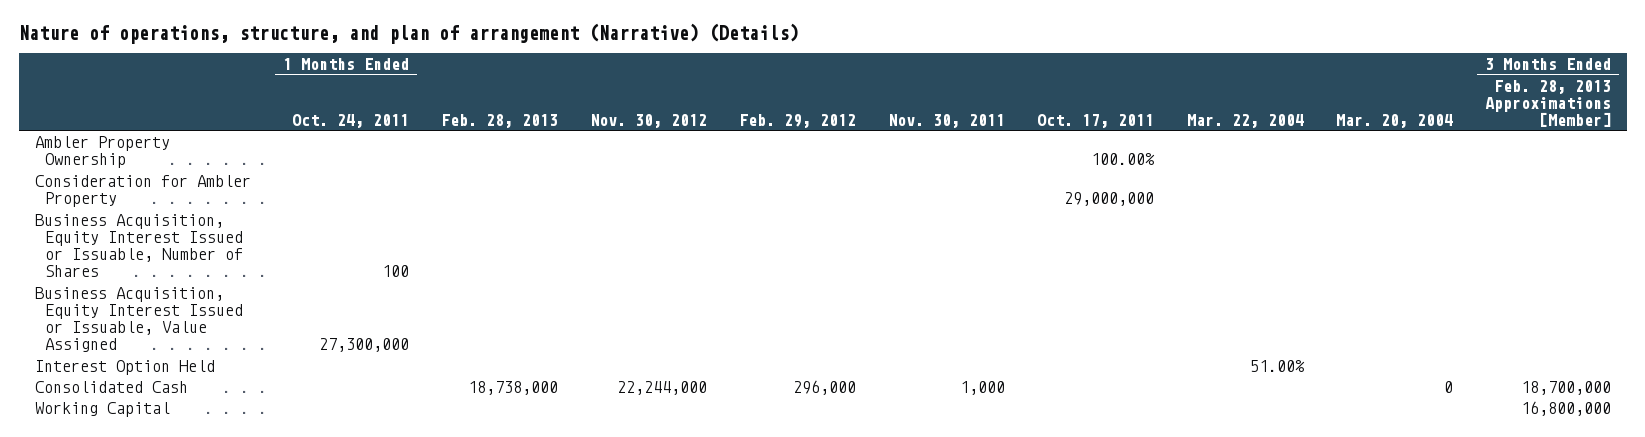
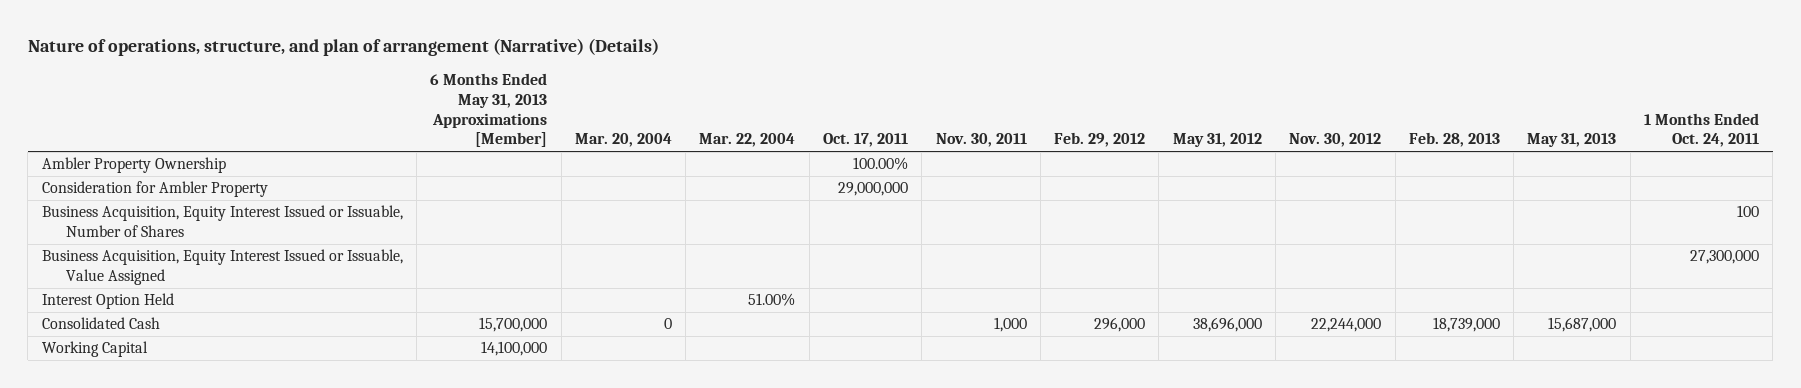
- | 1 Months Ended Oct. 24, 2011 | Feb. 28, 2013 | Nov. 30, 2012 | Feb. 29, 2012 | Nov. 30, 2011 | Oct. 17, 2011 | Mar. 22, 2004 | Mar. 20, 2004 | 3 Months Ended Feb. 28, 2013 Approximations [Member]
+ | 6 Months Ended May 31, 2013 Approximations [Member] | Mar. 20, 2004 | Mar. 22, 2004 | Oct. 17, 2011 | Nov. 30, 2011 | Feb. 29, 2012 | May 31, 2012 | Nov. 30, 2012 | Feb. 28, 2013 | May 31, 2013 | 1 Months Ended Oct. 24, 2011
- Consolidated Cash | | 18,738,000 | 22,244,000 | 296,000 | 1,000 | | | 0 | 18,700,000
+ Consolidated Cash | 15,700,000 | 0 | | | 1,000 | 296,000 | 38,696,000 | 22,244,000 | 18,739,000 | 15,687,000 |

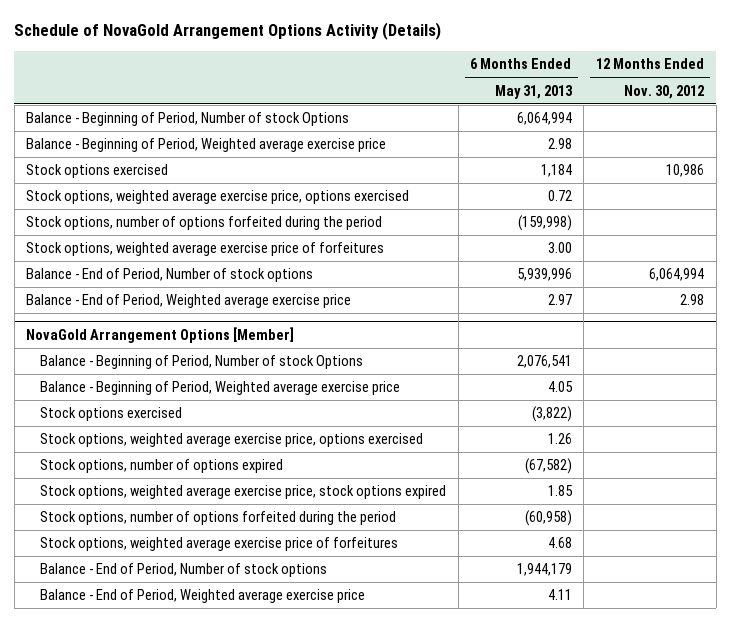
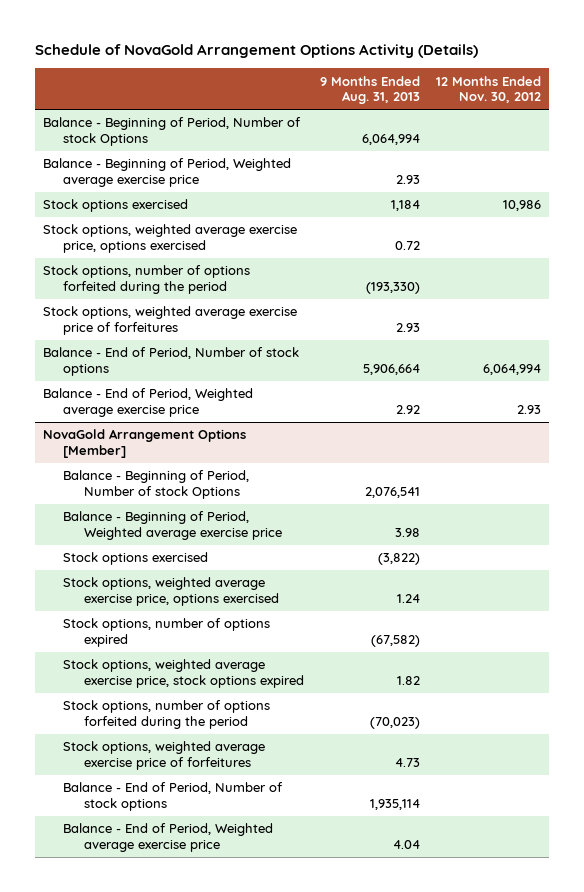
- | 6 Months Ended May 31, 2013 | 12 Months Ended Nov. 30, 2012
+ | 9 Months Ended Aug. 31, 2013 | 12 Months Ended Nov. 30, 2012
- Balance - End of Period, Weighted average exercise price | 2.97 | 2.98
+ Balance - End of Period, Weighted average exercise price | 2.92 | 2.93

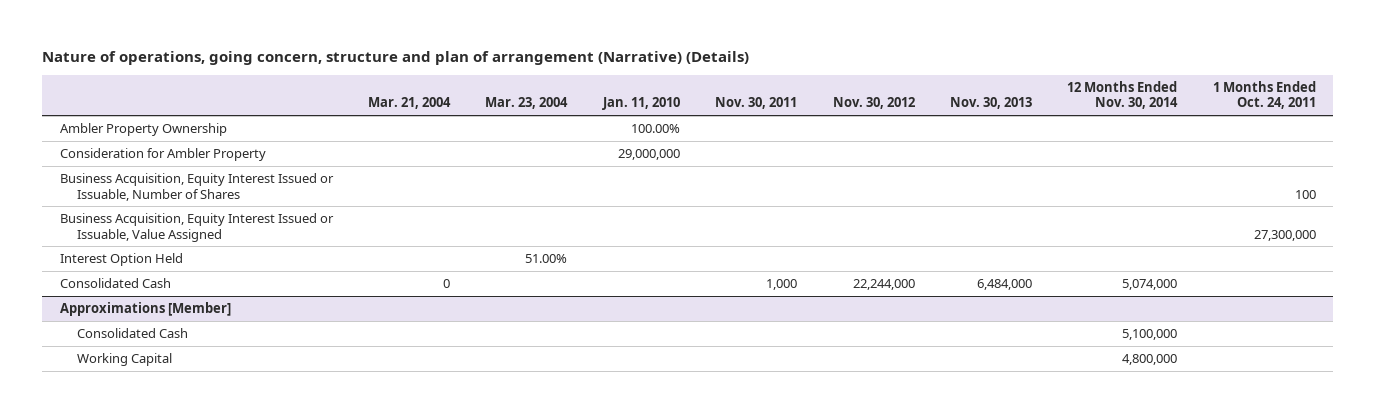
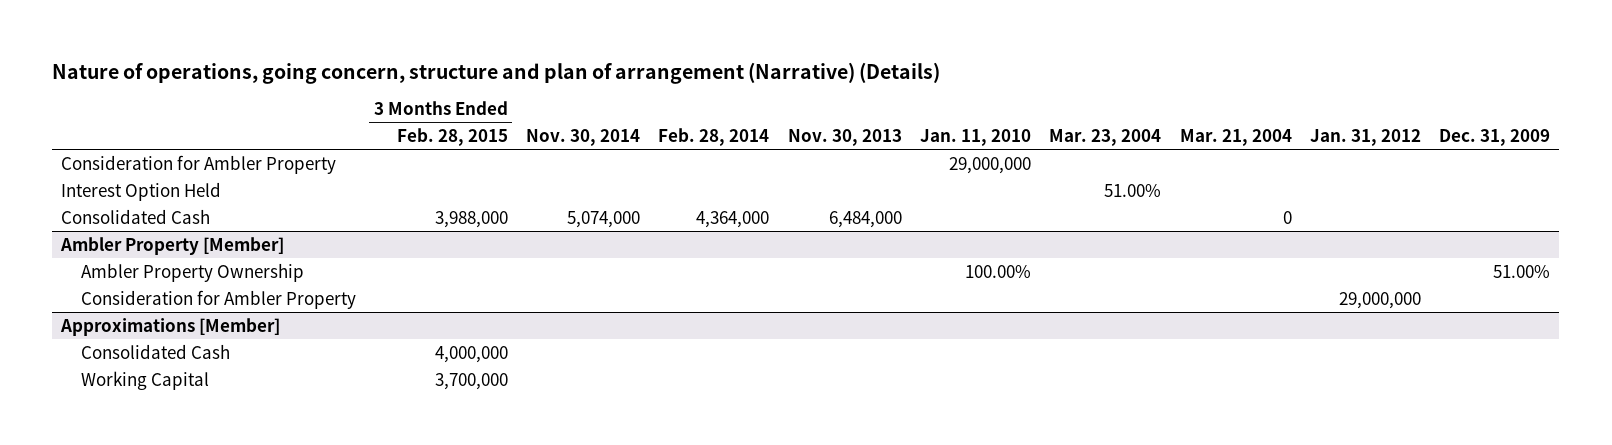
- | Mar. 21, 2004 | Mar. 23, 2004 | Jan. 11, 2010 | Nov. 30, 2011 | Nov. 30, 2012 | Nov. 30, 2013 | 12 Months Ended Nov. 30, 2014 | 1 Months Ended Oct. 24, 2011
+ | 3 Months Ended Feb. 28, 2015 | Nov. 30, 2014 | Feb. 28, 2014 | Nov. 30, 2013 | Jan. 11, 2010 | Mar. 23, 2004 | Mar. 21, 2004 | Jan. 31, 2012 | Dec. 31, 2009
- Ambler Property Ownership | | | 100.00% | | | | |
- Business Acquisition, Equity Interest Issued or Issuable, Number of Shares | | | | | | | | 100
- Business Acquisition, Equity Interest Issued or Issuable, Value Assigned | | | | | | | | 27,300,000
+ Ambler Property [Member]
+ Ambler Property Ownership | | | | | 100.00% | | | | 51.00%
+ Consideration for Ambler Property | | | | | | | | 29,000,000 |

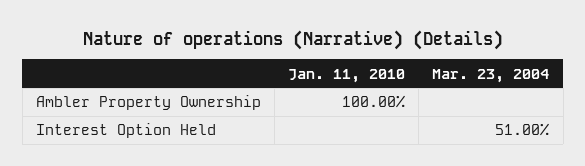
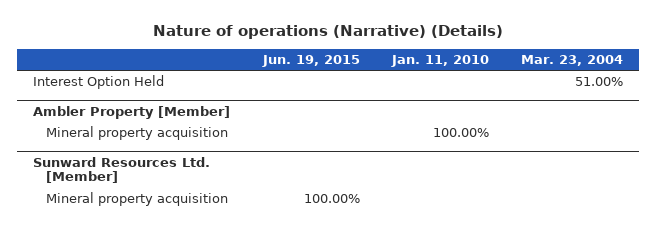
- | Jan. 11, 2010 | Mar. 23, 2004
+ | Jun. 19, 2015 | Jan. 11, 2010 | Mar. 23, 2004
- Ambler Property Ownership | 100.00% |
+ Ambler Property [Member]
+ Mineral property acquisition | | 100.00% |
+ Sunward Resources Ltd. [Member]
+ Mineral property acquisition | 100.00% | |

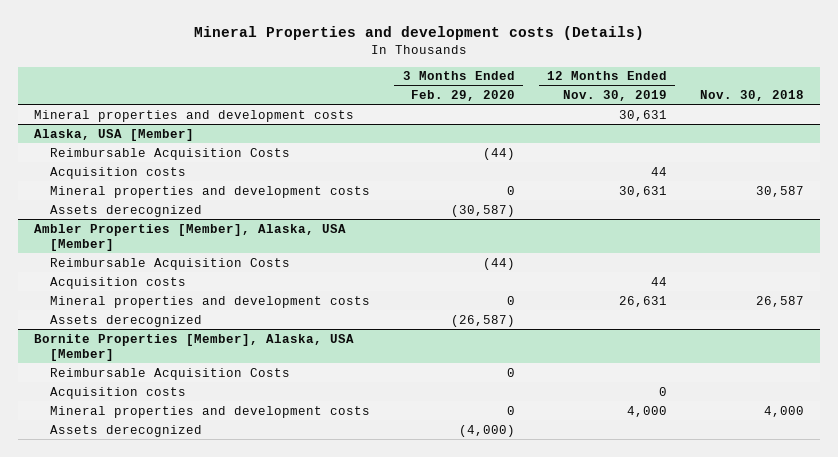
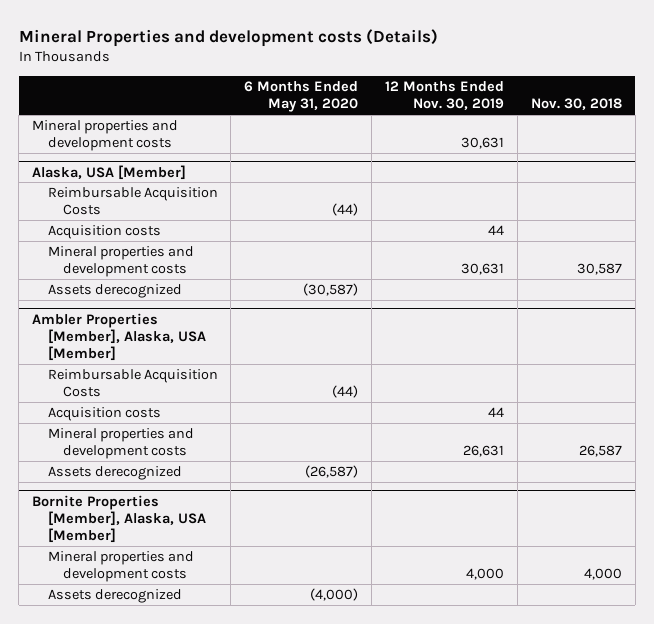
- | 3 Months Ended Feb. 29, 2020 | 12 Months Ended Nov. 30, 2019 | Nov. 30, 2018
+ | 6 Months Ended May 31, 2020 | 12 Months Ended Nov. 30, 2019 | Nov. 30, 2018
@ Bornite Properties [Member], Alaska, USA [Member]
- Reimbursable Acquisition Costs | 0 | |
- Acquisition costs | | 0 |

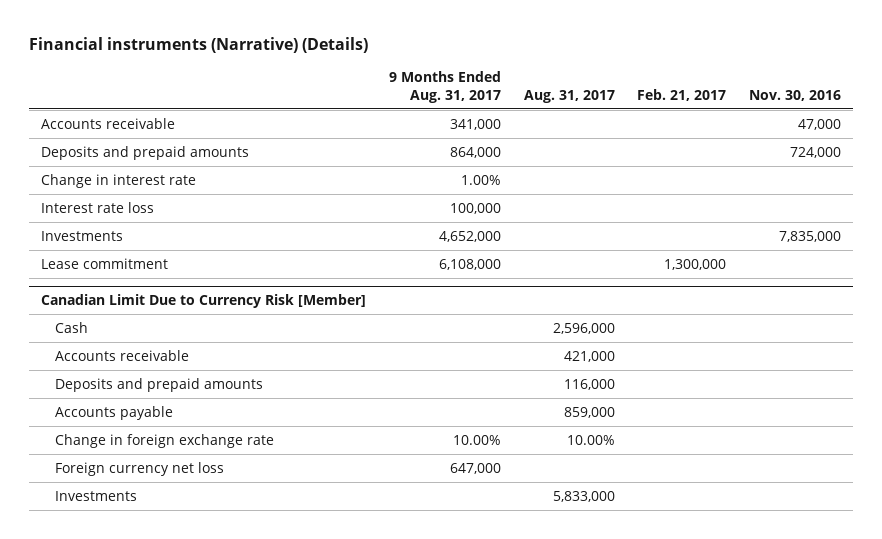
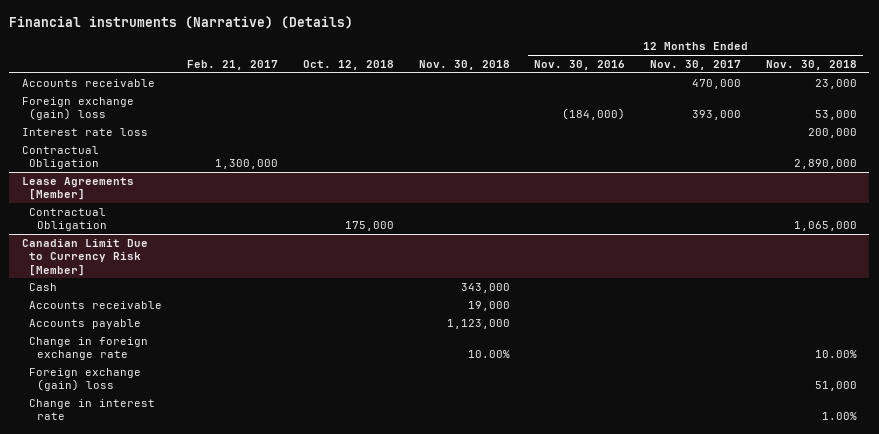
- | 9 Months Ended Aug. 31, 2017 | Aug. 31, 2017 | Feb. 21, 2017 | Nov. 30, 2016
+ | Feb. 21, 2017 | Oct. 12, 2018 | Nov. 30, 2018 | 12 Months Ended Nov. 30, 2016 | 12 Months Ended Nov. 30, 2017 | 12 Months Ended Nov. 30, 2018
- Deposits and prepaid amounts | 864,000 | | | 724,000
- Change in interest rate | 1.00% | | |
+ Foreign exchange (gain) loss | | | | (184,000) | 393,000 | 53,000
- Investments | 4,652,000 | | | 7,835,000
- Lease commitment | 6,108,000 | | 1,300,000 |
+ Contractual Obligation | 1,300,000 | | | | | 2,890,000
+ Lease Agreements [Member]
+ Contractual Obligation | | 175,000 | | | | 1,065,000
@ Canadian Limit Due to Currency Risk [Member]
- Deposits and prepaid amounts | | 116,000 | |
- Foreign currency net loss | 647,000 | | |
- Investments | | 5,833,000 | |
+ Foreign exchange (gain) loss | | | | | | 51,000
+ Change in interest rate | | | | | | 1.00%

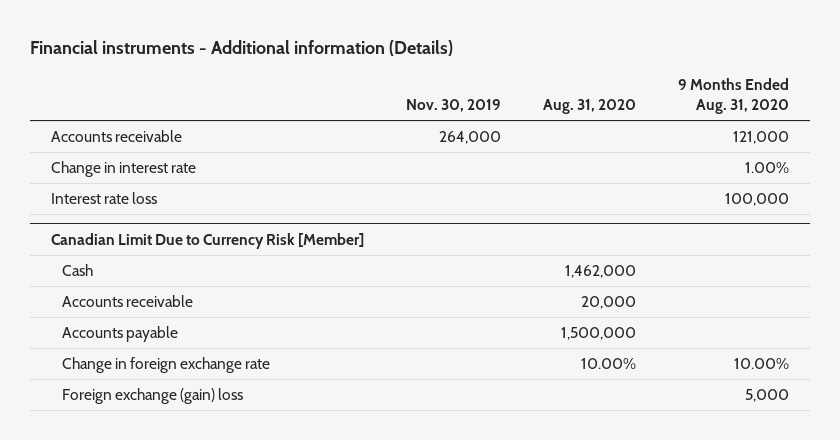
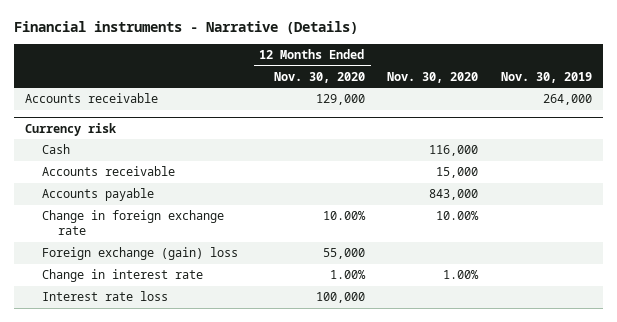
- Financial instruments - Additional information (Details)
+ Financial instruments - Narrative (Details)
- | Nov. 30, 2019 | Aug. 31, 2020 | 9 Months Ended Aug. 31, 2020
+ | 12 Months Ended Nov. 30, 2020 | Nov. 30, 2020 | Nov. 30, 2019
- Change in interest rate | | | 1.00%
- Interest rate loss | | | 100,000
- Canadian Limit Due to Currency Risk [Member]
+ Currency risk
+ Change in interest rate | 1.00% | 1.00% |
+ Interest rate loss | 100,000 | |

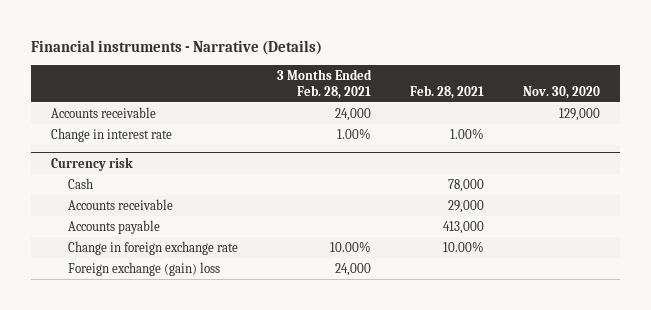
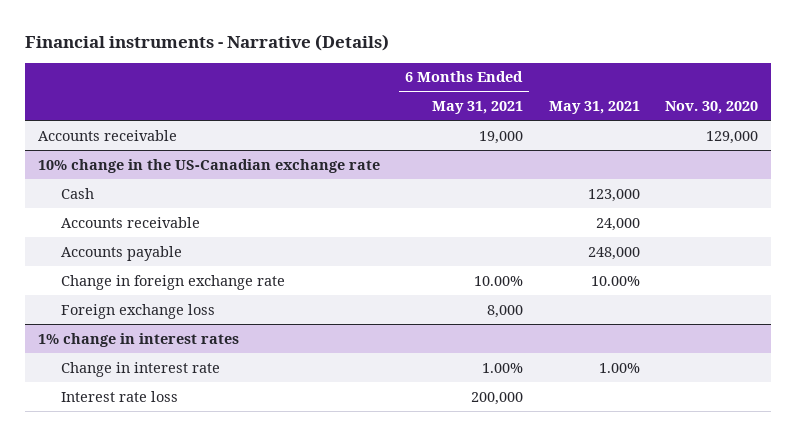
- | 3 Months Ended Feb. 28, 2021 | Feb. 28, 2021 | Nov. 30, 2020
+ | 6 Months Ended May 31, 2021 | May 31, 2021 | Nov. 30, 2020
- Change in interest rate | 1.00% | 1.00% |
- Currency risk
+ 10% change in the US-Canadian exchange rate
- Foreign exchange (gain) loss | 24,000 | |
+ Foreign exchange loss | 8,000 | |
+ 1% change in interest rates
+ Change in interest rate | 1.00% | 1.00% |
+ Interest rate loss | 200,000 | |

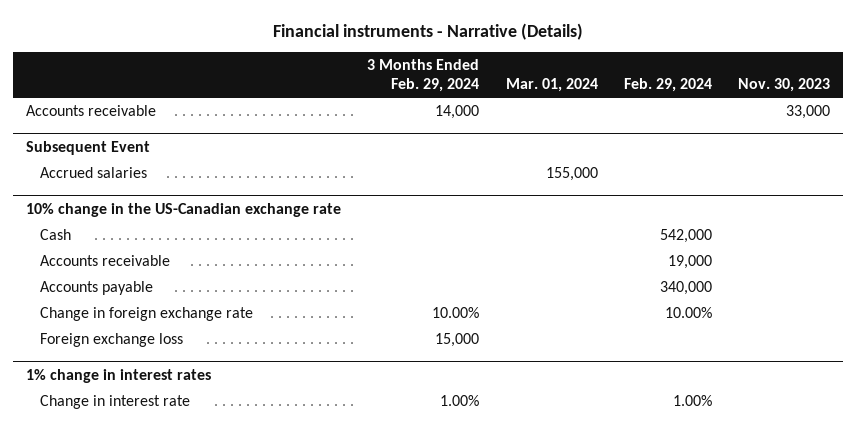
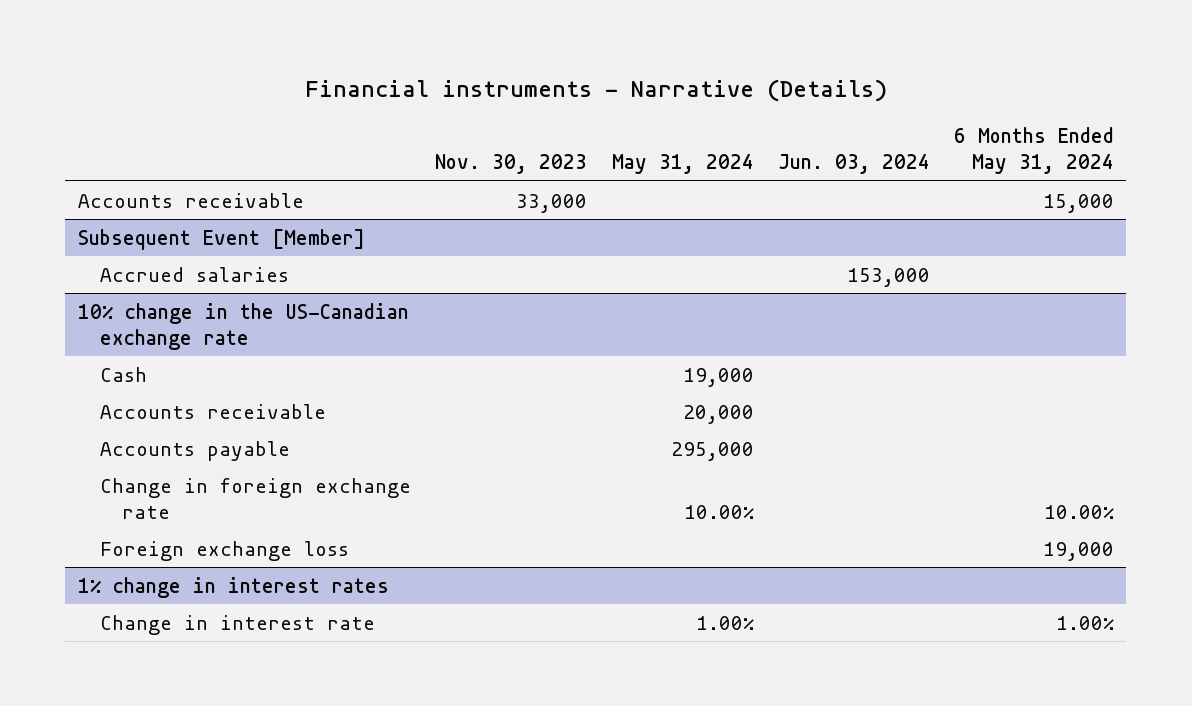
- | 3 Months Ended Feb. 29, 2024 | Mar. 01, 2024 | Feb. 29, 2024 | Nov. 30, 2023
+ | Nov. 30, 2023 | May 31, 2024 | Jun. 03, 2024 | 6 Months Ended May 31, 2024
- Subsequent Event
+ Subsequent Event [Member]

